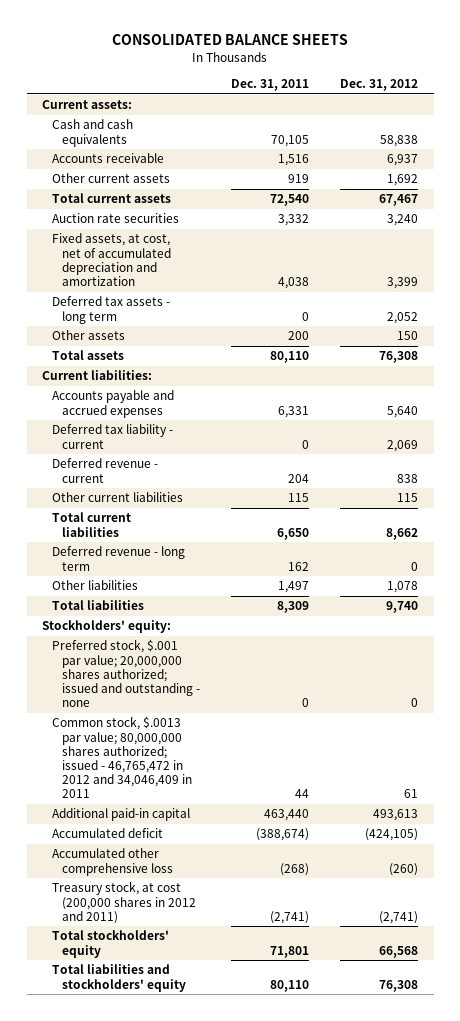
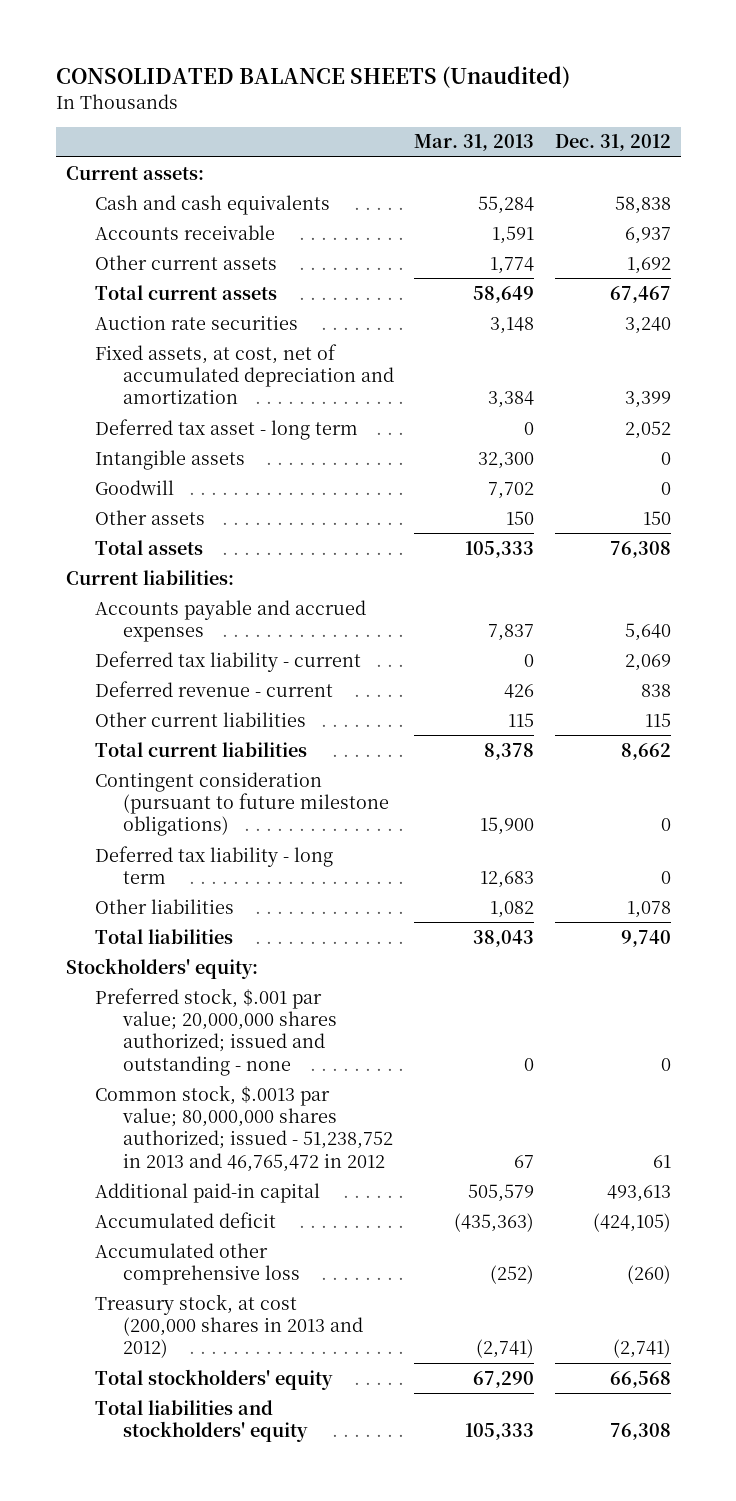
- CONSOLIDATED BALANCE SHEETS
+ CONSOLIDATED BALANCE SHEETS (Unaudited)
- | Dec. 31, 2011 | Dec. 31, 2012
+ | Mar. 31, 2013 | Dec. 31, 2012
- Deferred tax assets - long term | 0 | 2,052
+ Deferred tax asset - long term | 0 | 2,052
+ Intangible assets | 32,300 | 0
+ Goodwill | 7,702 | 0
- Deferred revenue - long term | 162 | 0
+ Contingent consideration (pursuant to future milestone obligations) | 15,900 | 0
+ Deferred tax liability - long term | 12,683 | 0
- Common stock, $.0013 par value; 80,000,000 shares authorized; issued - 46,765,472 in 2012 and 34,046,409 in 2011 | 44 | 61
+ Common stock, $.0013 par value; 80,000,000 shares authorized; issued - 51,238,752 in 2013 and 46,765,472 in 2012 | 67 | 61
- Treasury stock, at cost (200,000 shares in 2012 and 2011) | (2,741) | (2,741)
+ Treasury stock, at cost (200,000 shares in 2013 and 2012) | (2,741) | (2,741)

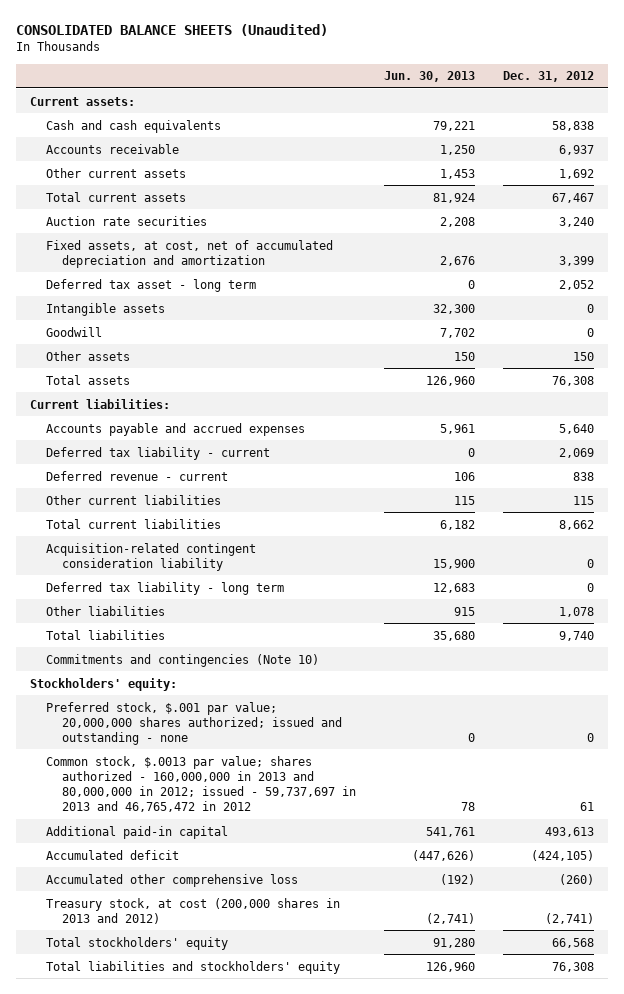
- | Mar. 31, 2013 | Dec. 31, 2012
+ | Jun. 30, 2013 | Dec. 31, 2012
- Contingent consideration (pursuant to future milestone obligations) | 15,900 | 0
+ Acquisition-related contingent consideration liability | 15,900 | 0
+ Commitments and contingencies (Note 10)
- Common stock, $.0013 par value; 80,000,000 shares authorized; issued - 51,238,752 in 2013 and 46,765,472 in 2012 | 67 | 61
+ Common stock, $.0013 par value; shares authorized - 160,000,000 in 2013 and 80,000,000 in 2012; issued - 59,737,697 in 2013 and 46,765,472 in 2012 | 78 | 61

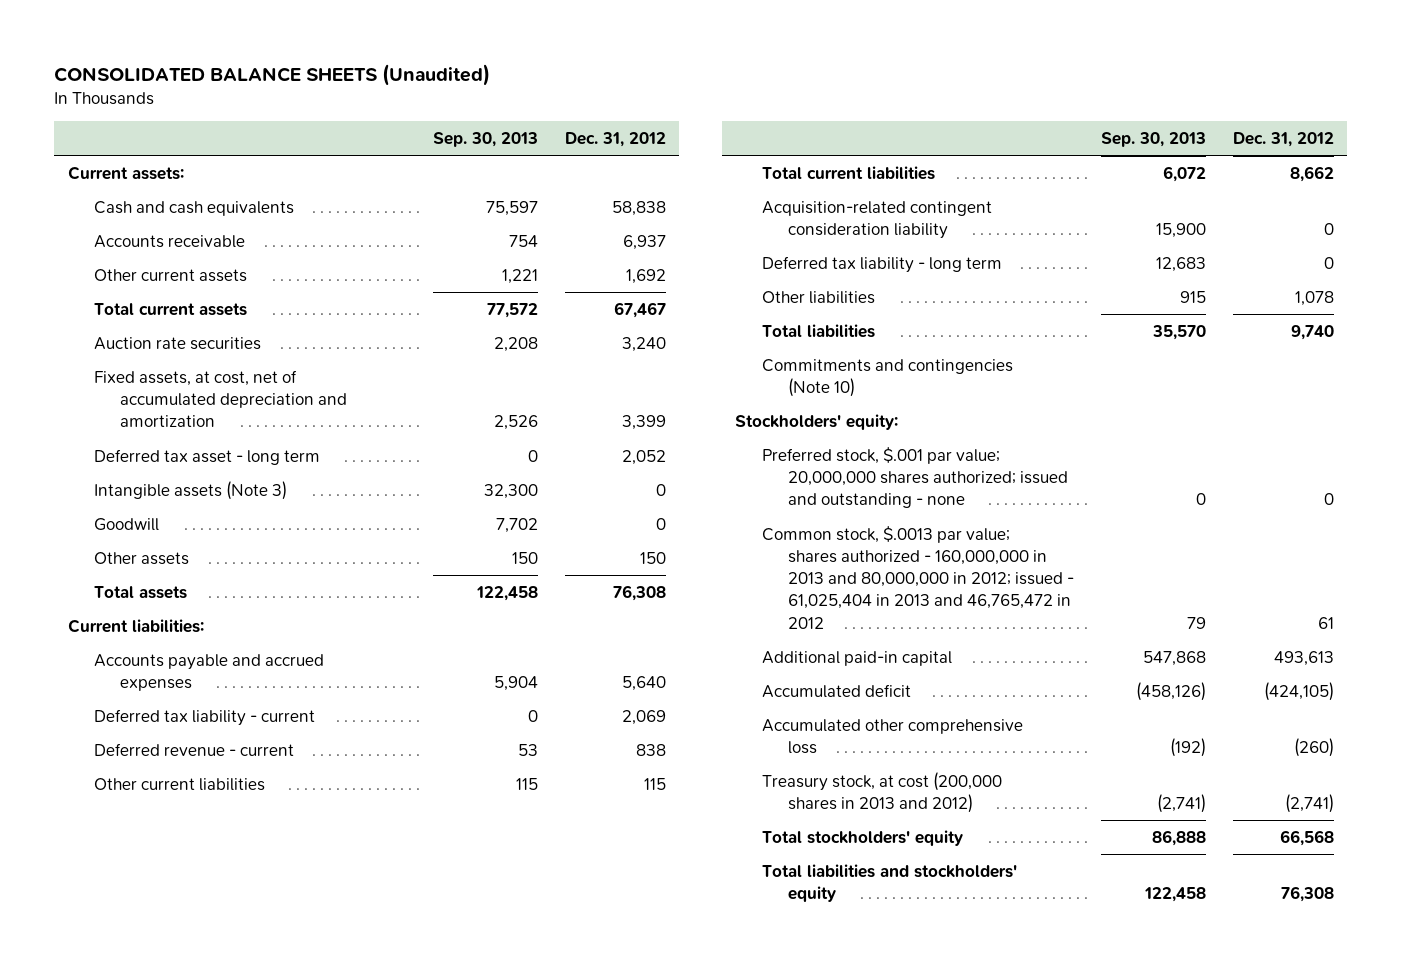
- | Jun. 30, 2013 | Dec. 31, 2012
+ | Sep. 30, 2013 | Dec. 31, 2012
- Intangible assets | 32,300 | 0
+ Intangible assets (Note 3) | 32,300 | 0
- Common stock, $.0013 par value; shares authorized - 160,000,000 in 2013 and 80,000,000 in 2012; issued - 59,737,697 in 2013 and 46,765,472 in 2012 | 78 | 61
+ Common stock, $.0013 par value; shares authorized - 160,000,000 in 2013 and 80,000,000 in 2012; issued - 61,025,404 in 2013 and 46,765,472 in 2012 | 79 | 61

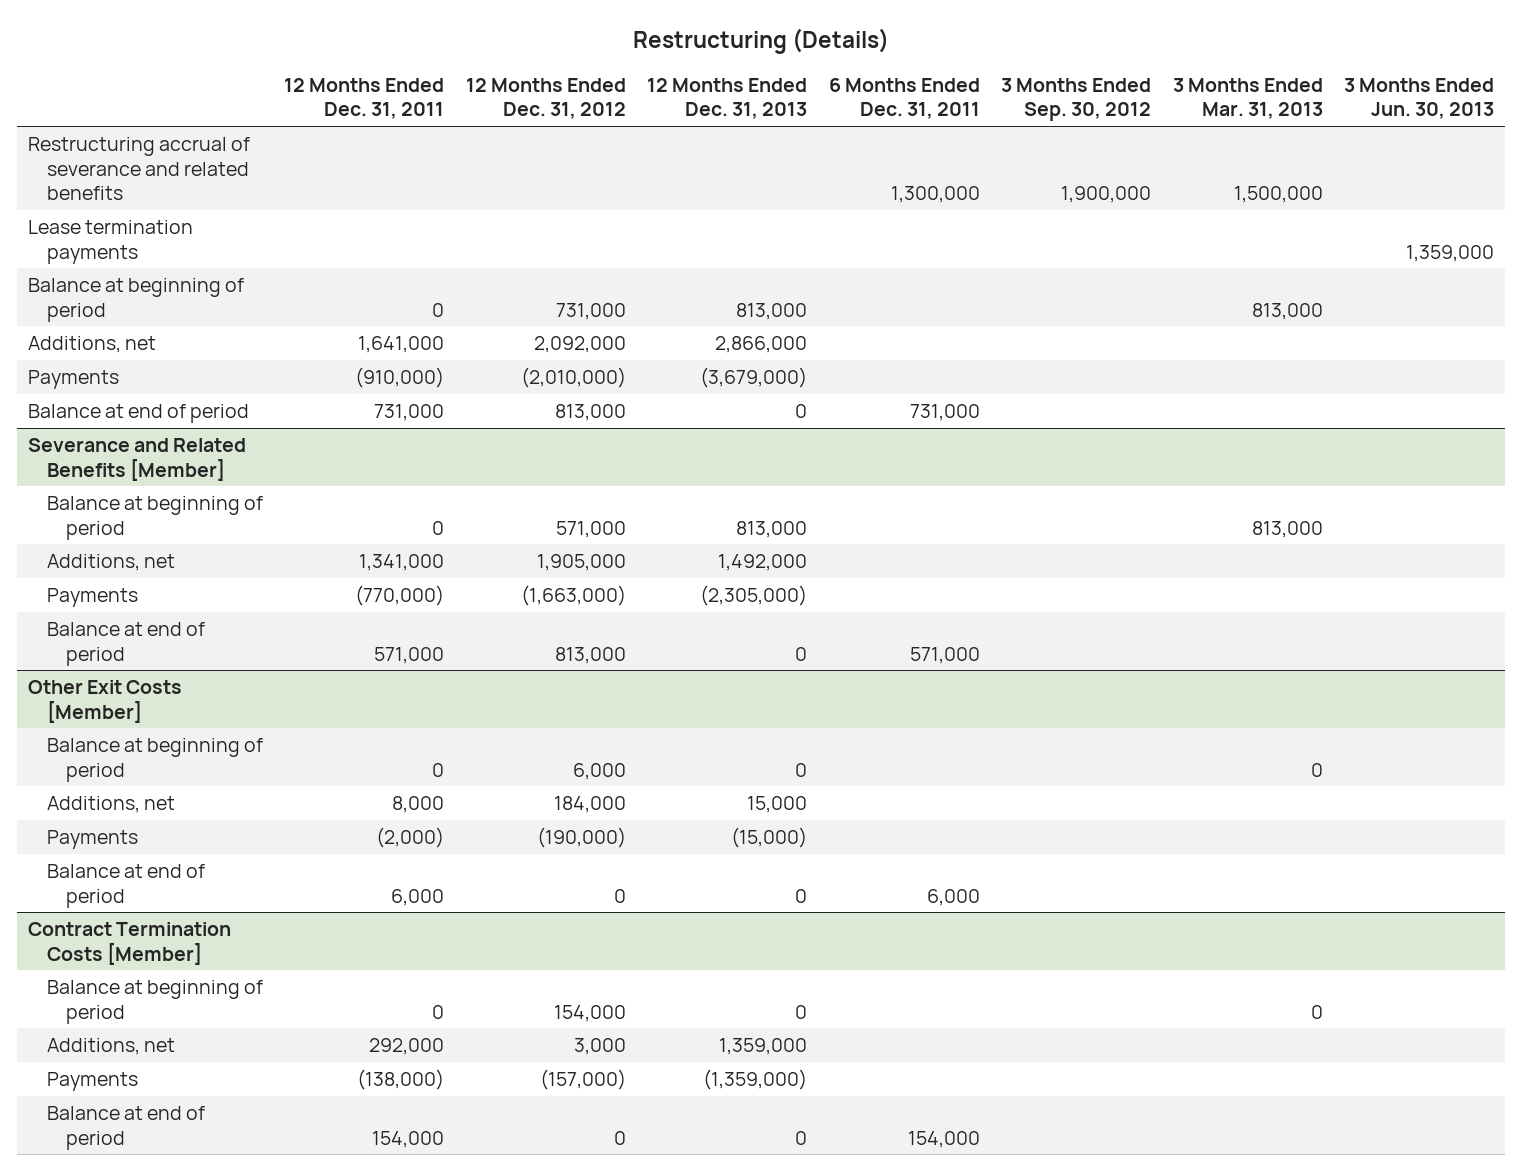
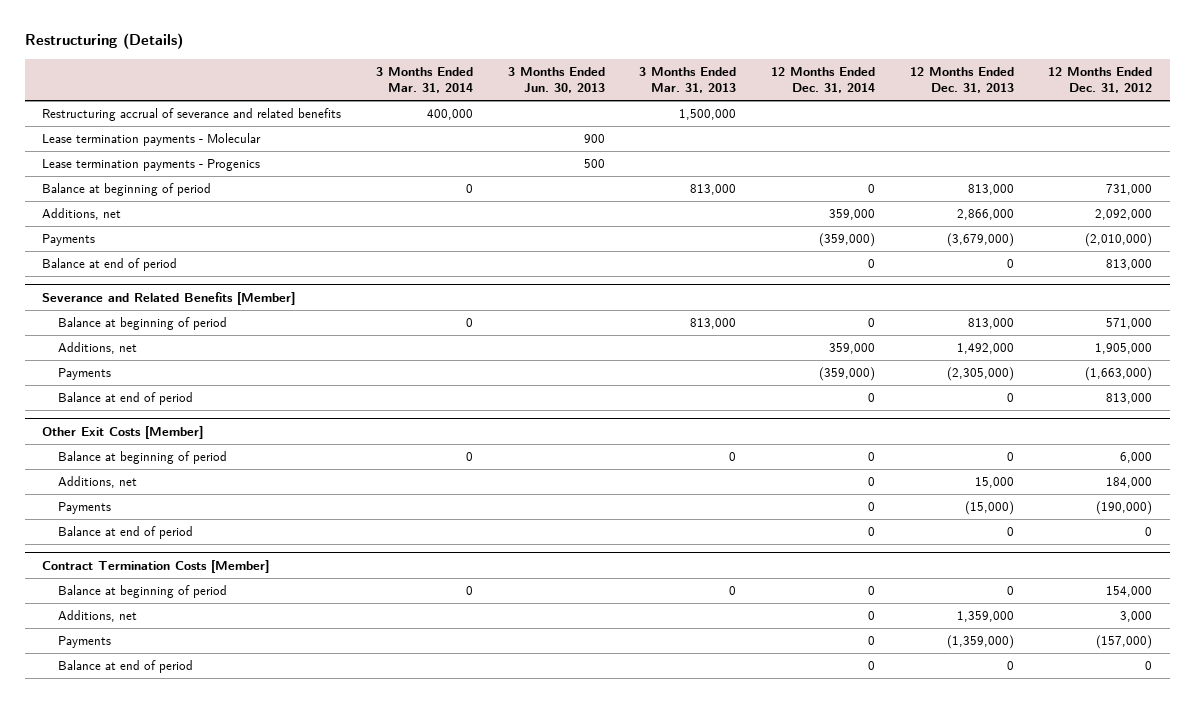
- | 12 Months Ended Dec. 31, 2011 | 12 Months Ended Dec. 31, 2012 | 12 Months Ended Dec. 31, 2013 | 6 Months Ended Dec. 31, 2011 | 3 Months Ended Sep. 30, 2012 | 3 Months Ended Mar. 31, 2013 | 3 Months Ended Jun. 30, 2013
+ | 3 Months Ended Mar. 31, 2014 | 3 Months Ended Jun. 30, 2013 | 3 Months Ended Mar. 31, 2013 | 12 Months Ended Dec. 31, 2014 | 12 Months Ended Dec. 31, 2013 | 12 Months Ended Dec. 31, 2012
- Lease termination payments | | | | | | | 1,359,000
+ Lease termination payments - Molecular | | 900 | | | |
+ Lease termination payments - Progenics | | 500 | | | |

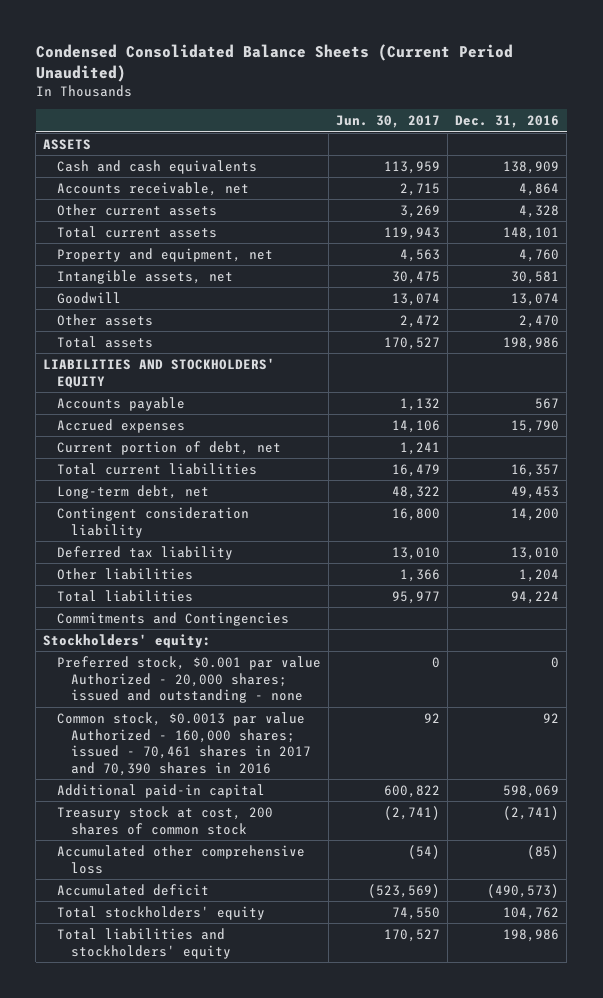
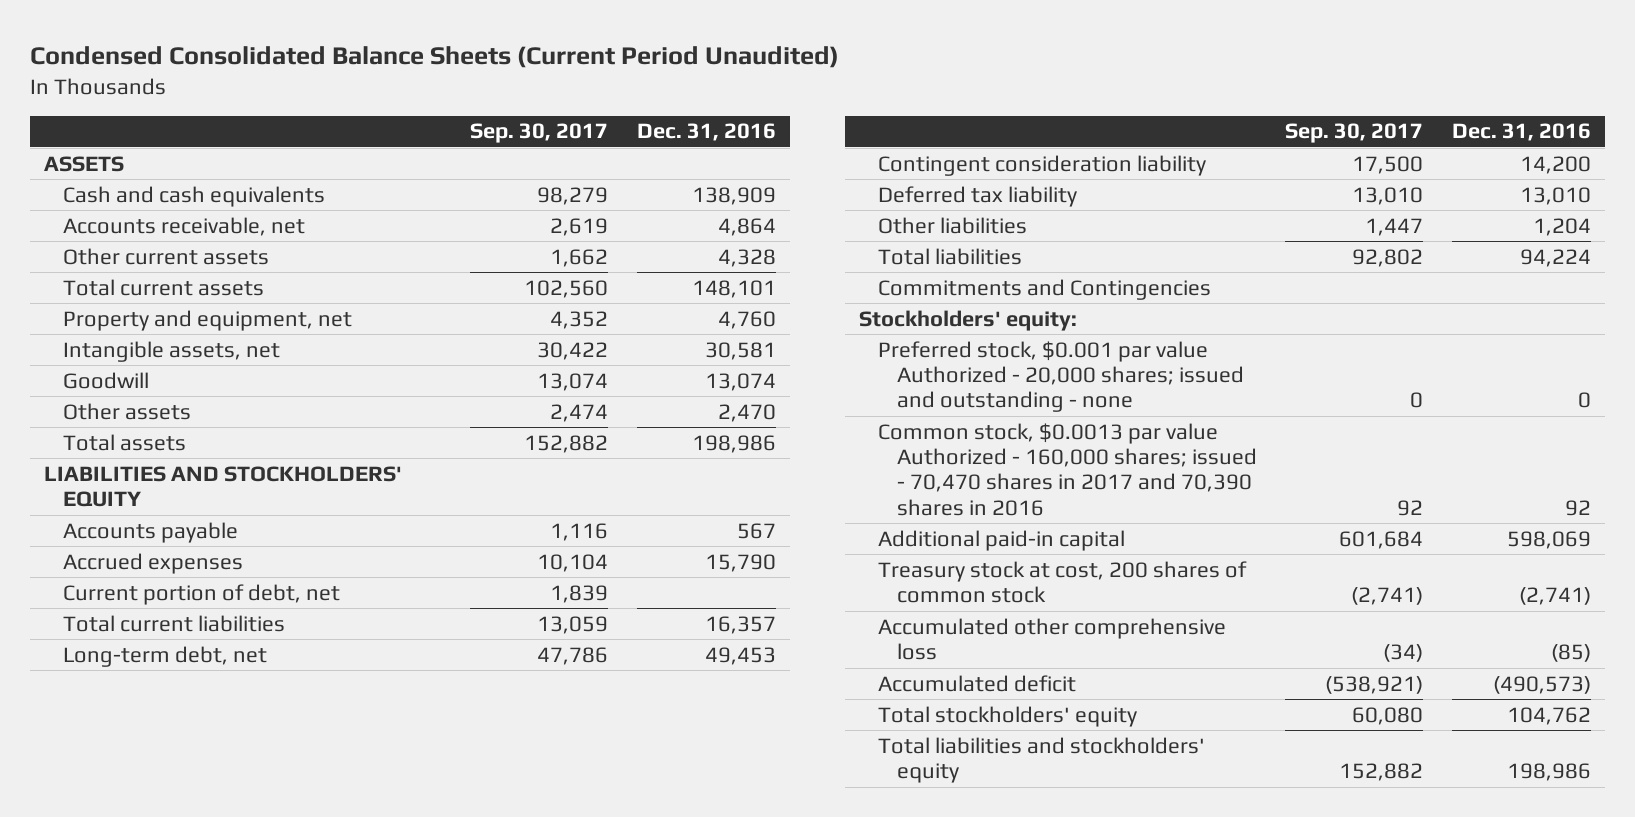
- | Jun. 30, 2017 | Dec. 31, 2016
+ | Sep. 30, 2017 | Dec. 31, 2016
- Common stock, $0.0013 par value Authorized - 160,000 shares; issued - 70,461 shares in 2017 and 70,390 shares in 2016 | 92 | 92
+ Common stock, $0.0013 par value Authorized - 160,000 shares; issued - 70,470 shares in 2017 and 70,390 shares in 2016 | 92 | 92

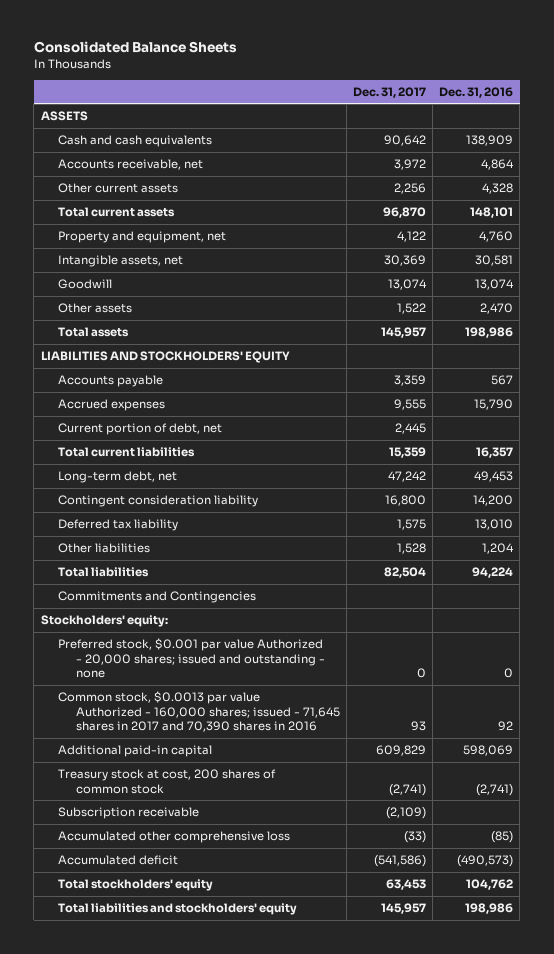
- Condensed Consolidated Balance Sheets (Current Period Unaudited)
+ Consolidated Balance Sheets
- | Sep. 30, 2017 | Dec. 31, 2016
+ | Dec. 31, 2017 | Dec. 31, 2016
- Common stock, $0.0013 par value Authorized - 160,000 shares; issued - 70,470 shares in 2017 and 70,390 shares in 2016 | 92 | 92
+ Common stock, $0.0013 par value Authorized - 160,000 shares; issued - 71,645 shares in 2017 and 70,390 shares in 2016 | 93 | 92
+ Subscription receivable | (2,109) |

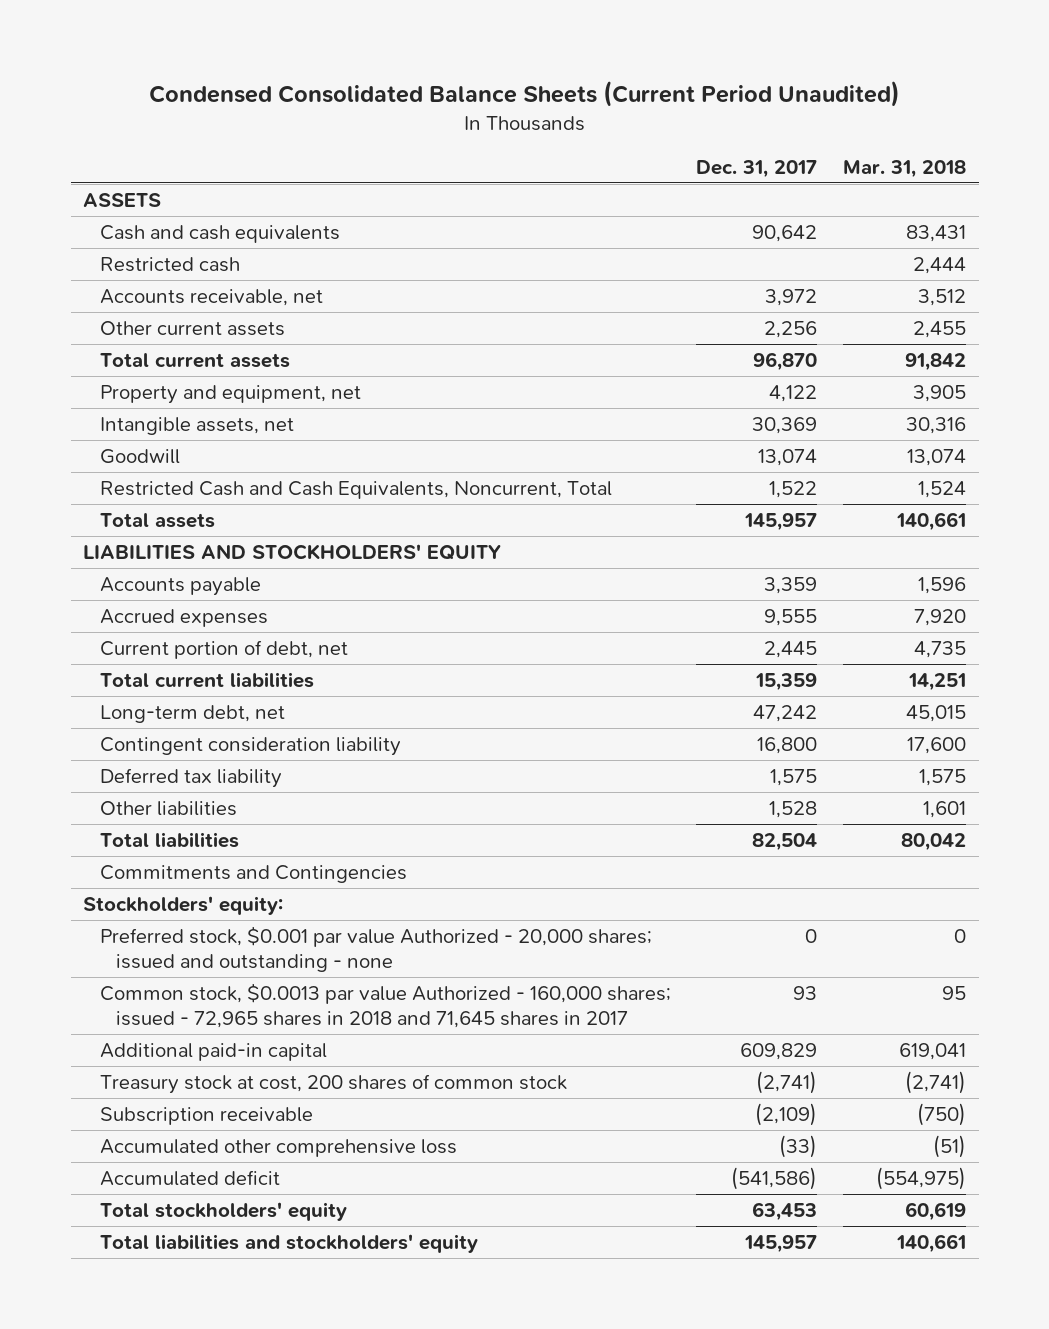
- Consolidated Balance Sheets
+ Condensed Consolidated Balance Sheets (Current Period Unaudited)
- | Dec. 31, 2017 | Dec. 31, 2016
+ | Dec. 31, 2017 | Mar. 31, 2018
+ Restricted cash | | 2,444
- Other assets | 1,522 | 2,470
+ Restricted Cash and Cash Equivalents, Noncurrent, Total | 1,522 | 1,524
- Common stock, $0.0013 par value Authorized - 160,000 shares; issued - 71,645 shares in 2017 and 70,390 shares in 2016 | 93 | 92
+ Common stock, $0.0013 par value Authorized - 160,000 shares; issued - 72,965 shares in 2018 and 71,645 shares in 2017 | 93 | 95

